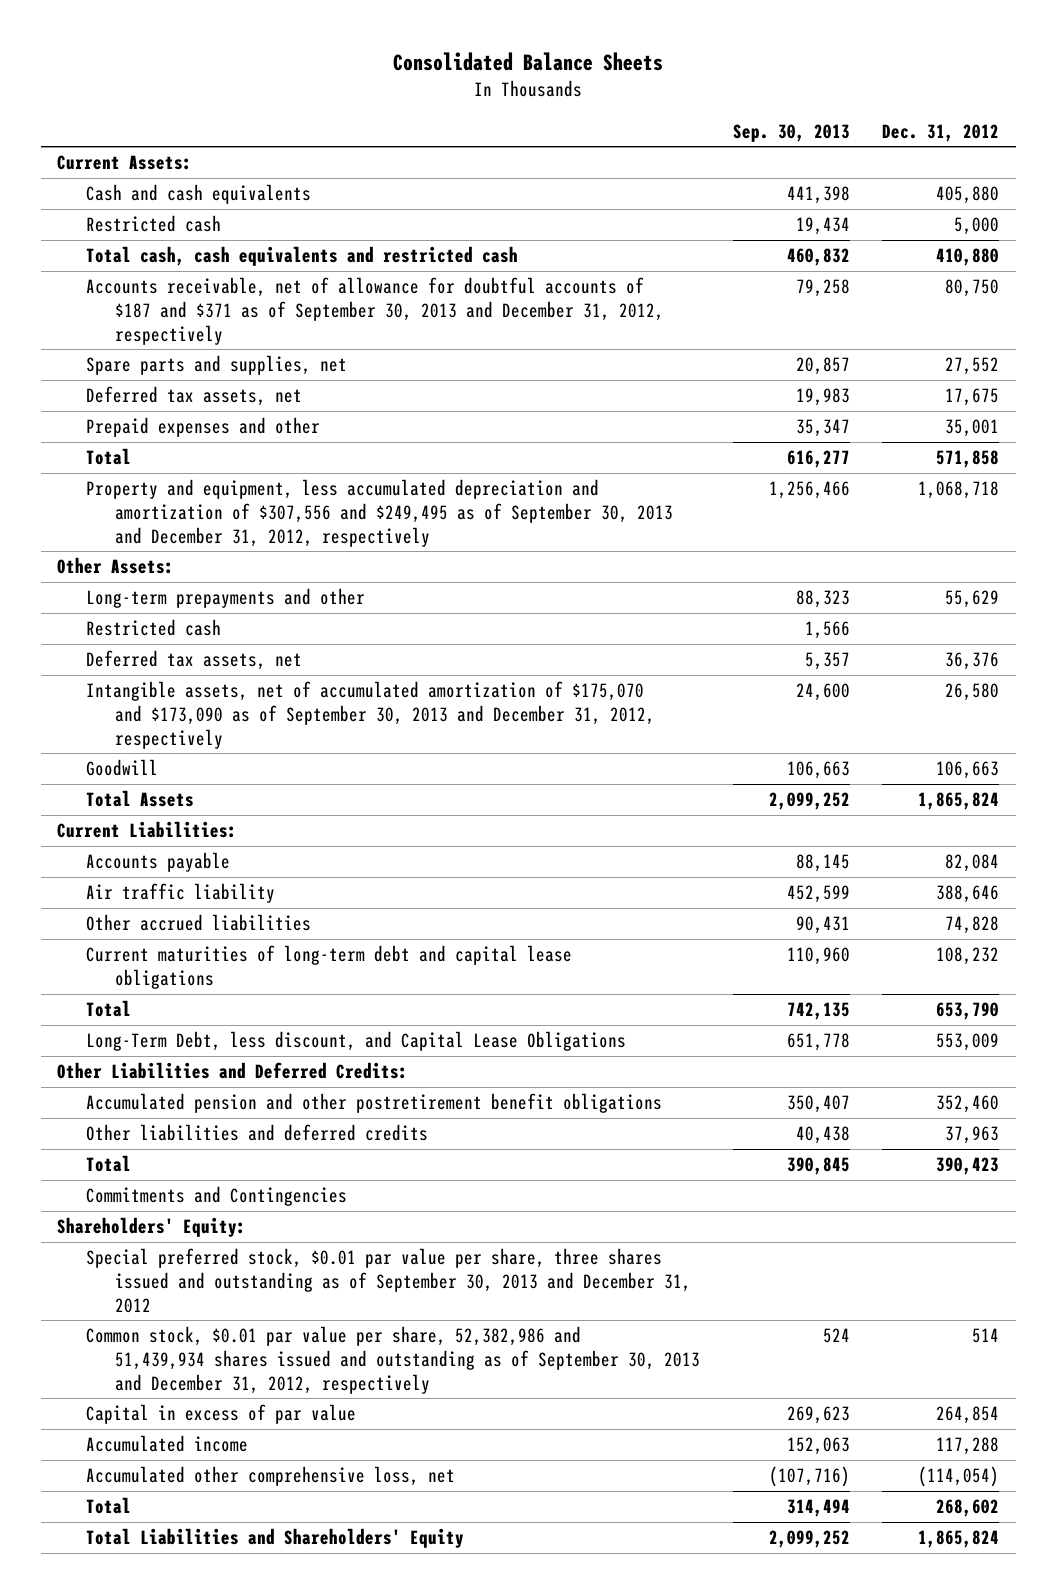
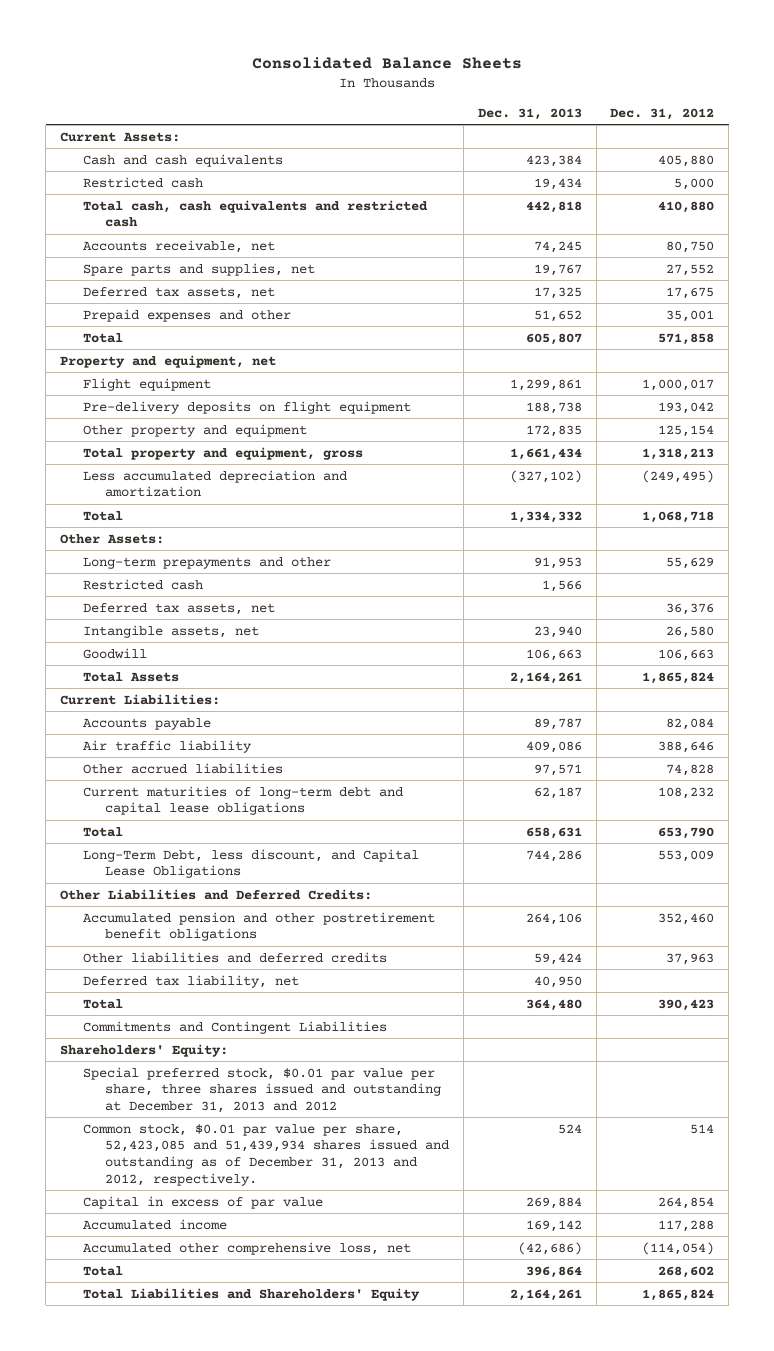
- | Sep. 30, 2013 | Dec. 31, 2012
+ | Dec. 31, 2013 | Dec. 31, 2012
- Accounts receivable, net of allowance for doubtful accounts of $187 and $371 as of September 30, 2013 and December 31, 2012, respectively | 79,258 | 80,750
+ Accounts receivable, net | 74,245 | 80,750
- Property and equipment, less accumulated depreciation and amortization of $307,556 and $249,495 as of September 30, 2013 and December 31, 2012, respectively | 1,256,466 | 1,068,718
+ Property and equipment, net
+ Flight equipment | 1,299,861 | 1,000,017
+ Pre-delivery deposits on flight equipment | 188,738 | 193,042
+ Other property and equipment | 172,835 | 125,154
+ Total property and equipment, gross | 1,661,434 | 1,318,213
+ Less accumulated depreciation and amortization | (327,102) | (249,495)
+ Total | 1,334,332 | 1,068,718
- Intangible assets, net of accumulated amortization of $175,070 and $173,090 as of September 30, 2013 and December 31, 2012, respectively | 24,600 | 26,580
+ Intangible assets, net | 23,940 | 26,580
+ Deferred tax liability, net | 40,950 |
- Commitments and Contingencies
+ Commitments and Contingent Liabilities
- Special preferred stock, $0.01 par value per share, three shares issued and outstanding as of September 30, 2013 and December 31, 2012
- Common stock, $0.01 par value per share, 52,382,986 and 51,439,934 shares issued and outstanding as of September 30, 2013 and December 31, 2012, respectively | 524 | 514
+ Special preferred stock, $0.01 par value per share, three shares issued and outstanding at December 31, 2013 and 2012
+ Common stock, $0.01 par value per share, 52,423,085 and 51,439,934 shares issued and outstanding as of December 31, 2013 and 2012, respectively. | 524 | 514

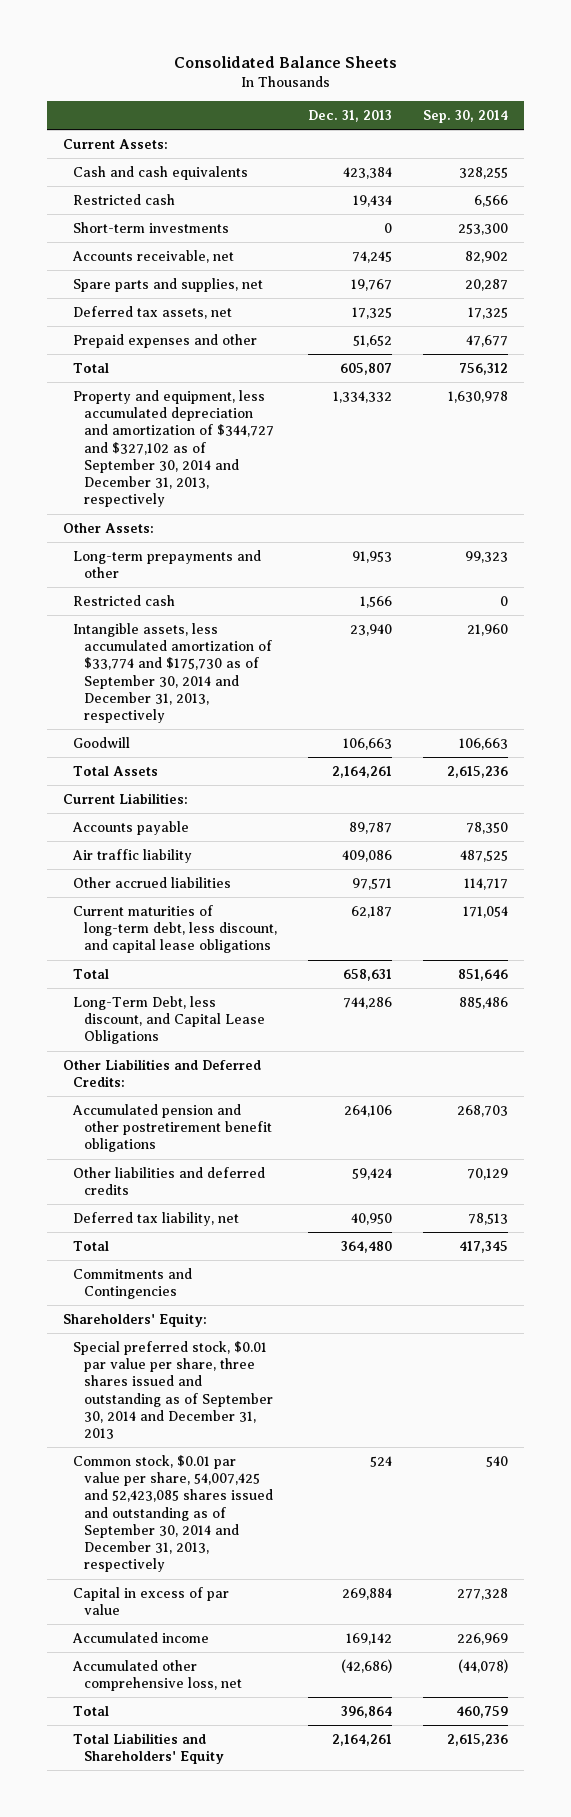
- | Dec. 31, 2013 | Dec. 31, 2012
+ | Dec. 31, 2013 | Sep. 30, 2014
- Total cash, cash equivalents and restricted cash | 442,818 | 410,880
+ Short-term investments | 0 | 253,300
- Property and equipment, net
- Flight equipment | 1,299,861 | 1,000,017
- Pre-delivery deposits on flight equipment | 188,738 | 193,042
- Other property and equipment | 172,835 | 125,154
- Total property and equipment, gross | 1,661,434 | 1,318,213
- Less accumulated depreciation and amortization | (327,102) | (249,495)
- Total | 1,334,332 | 1,068,718
+ Property and equipment, less accumulated depreciation and amortization of $344,727 and $327,102 as of September 30, 2014 and December 31, 2013, respectively | 1,334,332 | 1,630,978
- Deferred tax assets, net | | 36,376
- Intangible assets, net | 23,940 | 26,580
+ Intangible assets, less accumulated amortization of $33,774 and $175,730 as of September 30, 2014 and December 31, 2013, respectively | 23,940 | 21,960
- Current maturities of long-term debt and capital lease obligations | 62,187 | 108,232
+ Current maturities of long-term debt, less discount, and capital lease obligations | 62,187 | 171,054
- Commitments and Contingent Liabilities
+ Commitments and Contingencies
- Special preferred stock, $0.01 par value per share, three shares issued and outstanding at December 31, 2013 and 2012
- Common stock, $0.01 par value per share, 52,423,085 and 51,439,934 shares issued and outstanding as of December 31, 2013 and 2012, respectively. | 524 | 514
+ Special preferred stock, $0.01 par value per share, three shares issued and outstanding as of September 30, 2014 and December 31, 2013
+ Common stock, $0.01 par value per share, 54,007,425 and 52,423,085 shares issued and outstanding as of September 30, 2014 and December 31, 2013, respectively | 524 | 540

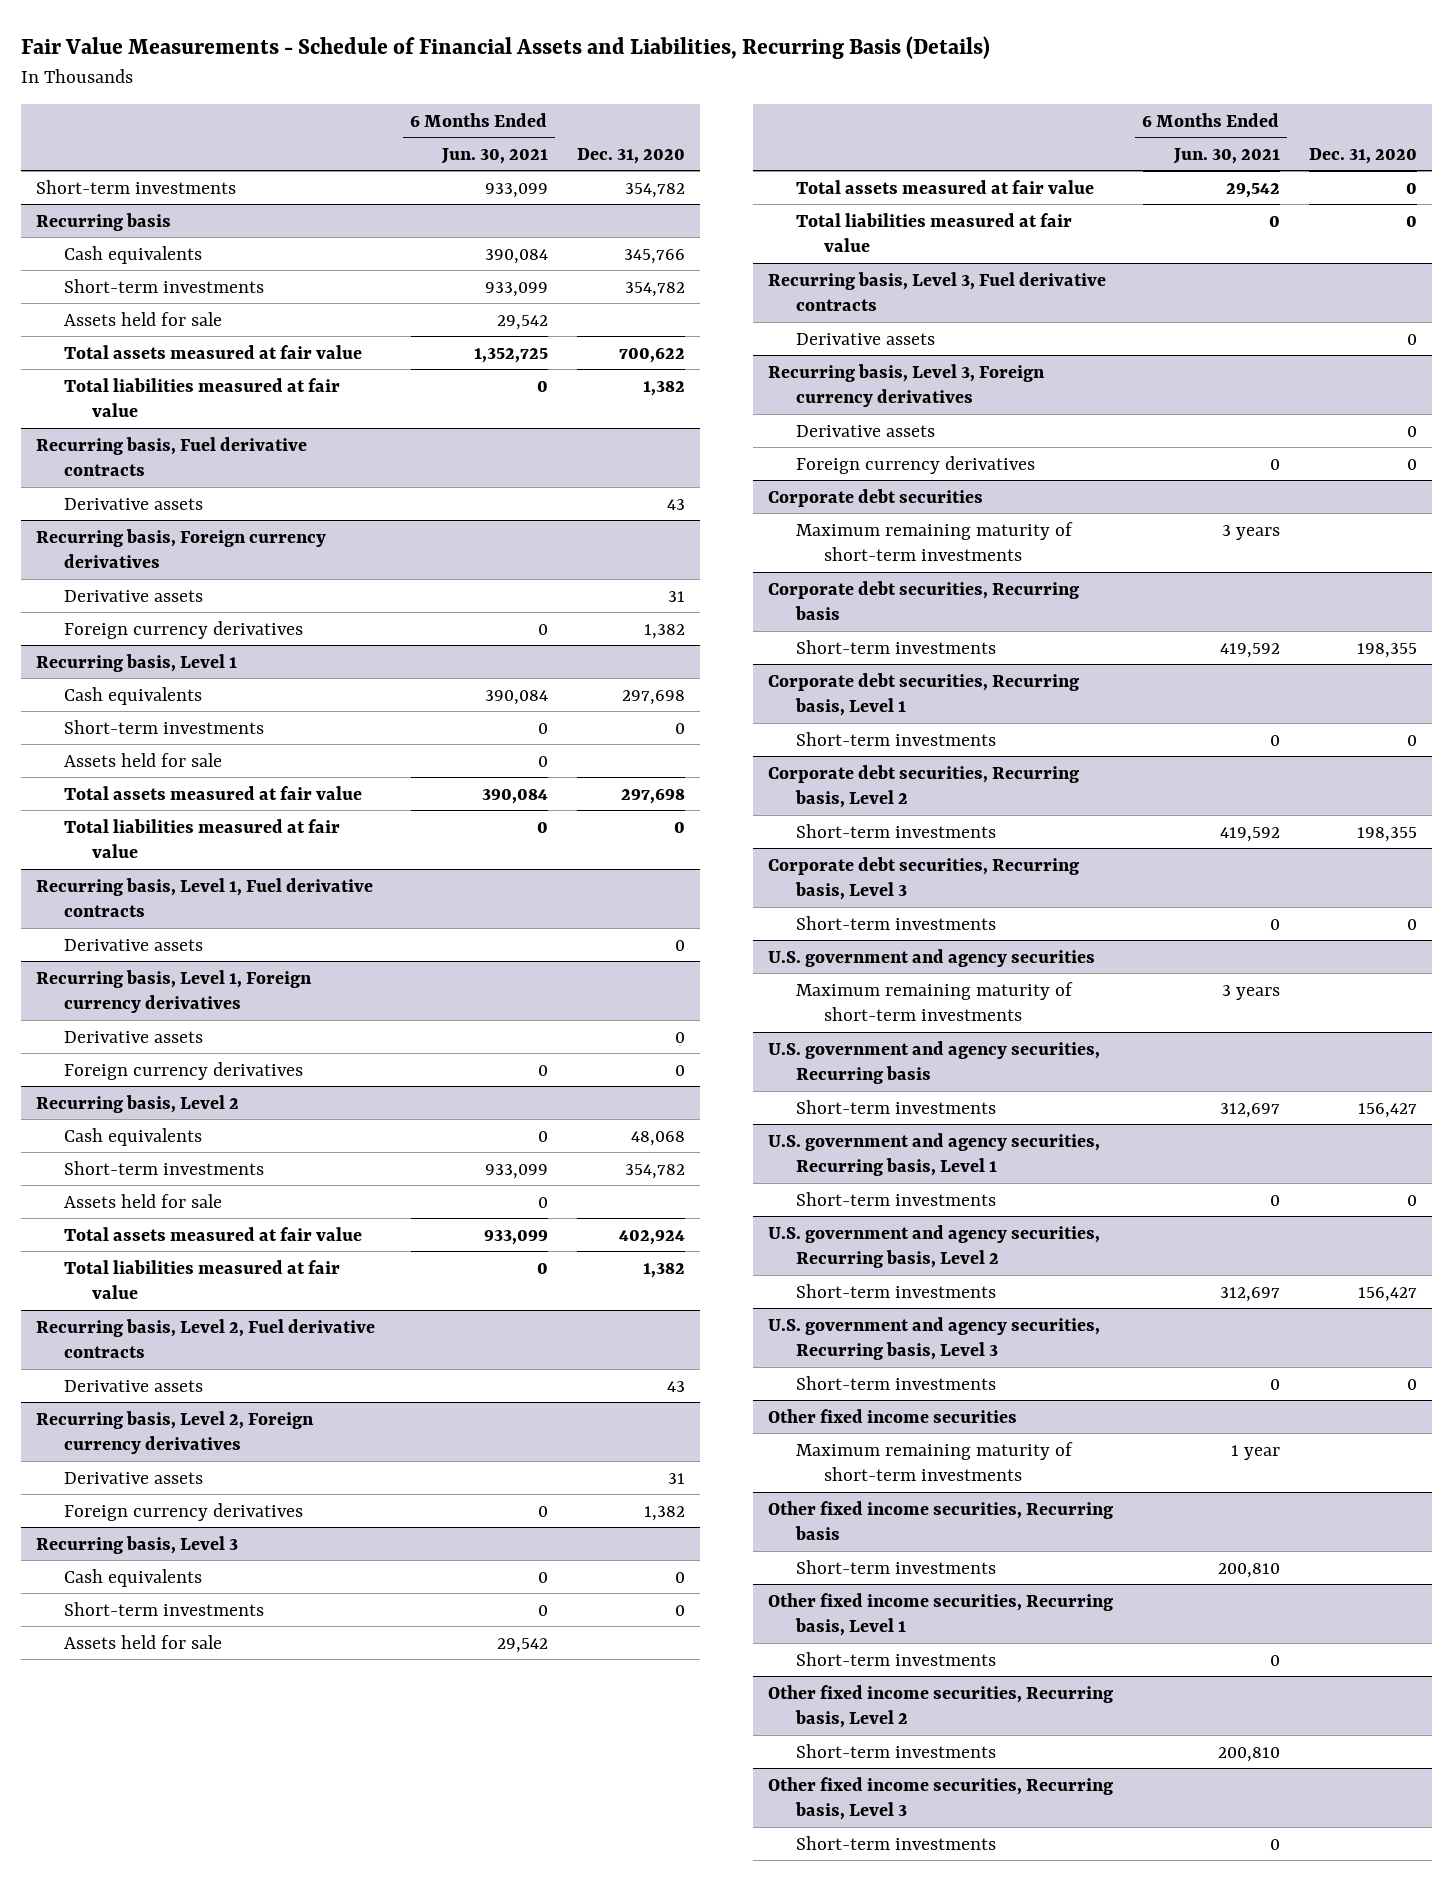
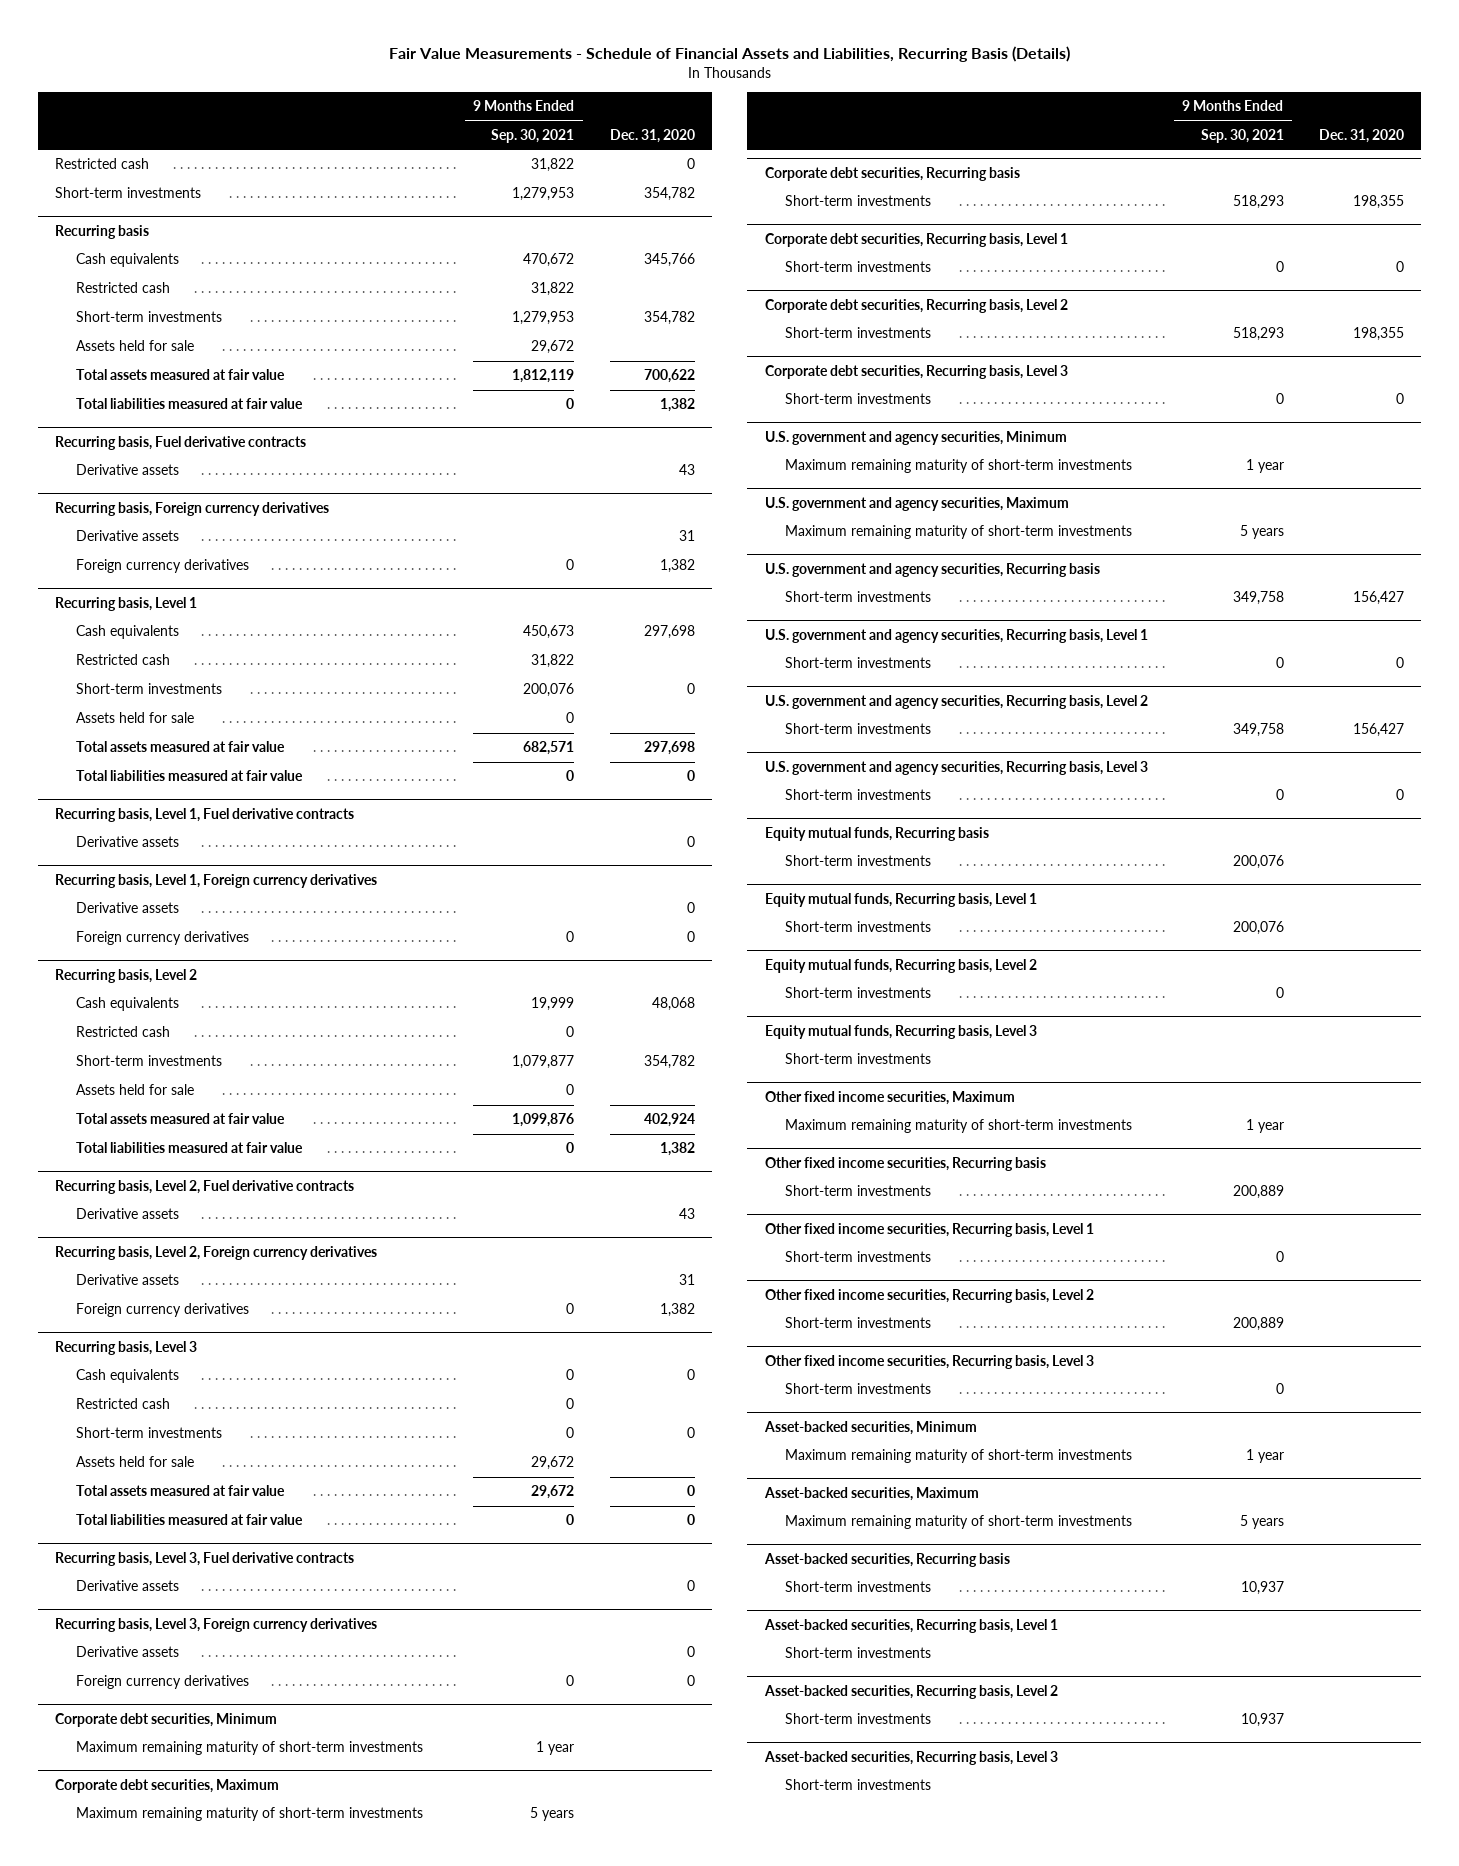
- | 6 Months Ended Jun. 30, 2021 | Dec. 31, 2020
+ | 9 Months Ended Sep. 30, 2021 | Dec. 31, 2020
+ Restricted cash | 31,822 | 0
@ Recurring basis
+ Restricted cash | 31,822 |
@ Recurring basis, Level 1
+ Restricted cash | 31,822 |
@ Recurring basis, Level 2
+ Restricted cash | 0 |
@ Recurring basis, Level 3
+ Restricted cash | 0 |
- Corporate debt securities
+ Corporate debt securities, Minimum
+ Corporate debt securities, Maximum
+ Maximum remaining maturity of short-term investments | 5 years |
- U.S. government and agency securities
+ U.S. government and agency securities, Minimum
+ U.S. government and agency securities, Maximum
+ Maximum remaining maturity of short-term investments | 5 years |
- Other fixed income securities
+ Equity mutual funds, Recurring basis
+ Short-term investments | 200,076 |
+ Equity mutual funds, Recurring basis, Level 1
+ Short-term investments | 200,076 |
+ Equity mutual funds, Recurring basis, Level 2
+ Short-term investments | 0 |
+ Equity mutual funds, Recurring basis, Level 3
+ Short-term investments
+ Other fixed income securities, Maximum
+ Asset-backed securities, Minimum
+ Maximum remaining maturity of short-term investments | 1 year |
+ Asset-backed securities, Maximum
+ Maximum remaining maturity of short-term investments | 5 years |
+ Asset-backed securities, Recurring basis
+ Short-term investments | 10,937 |
+ Asset-backed securities, Recurring basis, Level 1
+ Short-term investments
+ Asset-backed securities, Recurring basis, Level 2
+ Short-term investments | 10,937 |
+ Asset-backed securities, Recurring basis, Level 3
+ Short-term investments

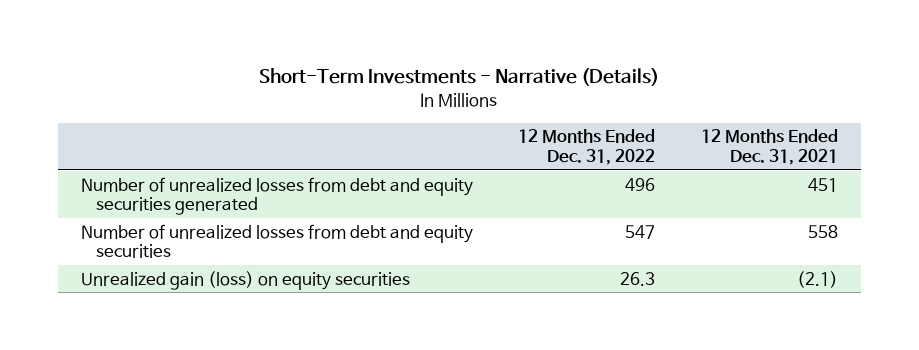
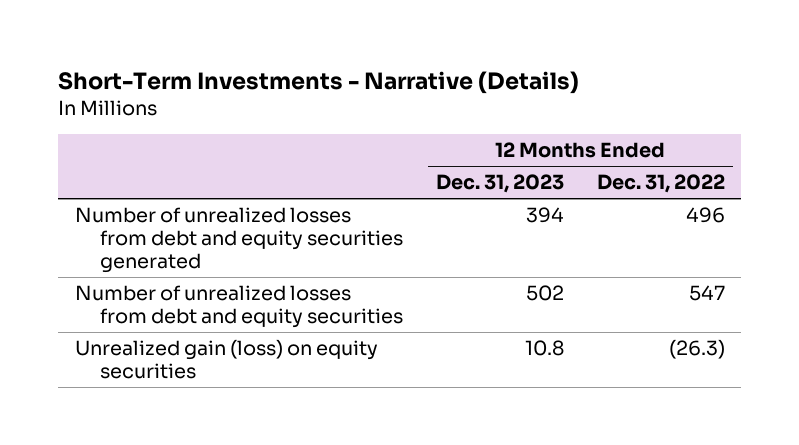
- | 12 Months Ended Dec. 31, 2022 | 12 Months Ended Dec. 31, 2021
+ | 12 Months Ended Dec. 31, 2023 | 12 Months Ended Dec. 31, 2022
- Unrealized gain (loss) on equity securities | 26.3 | (2.1)
+ Unrealized gain (loss) on equity securities | 10.8 | (26.3)

